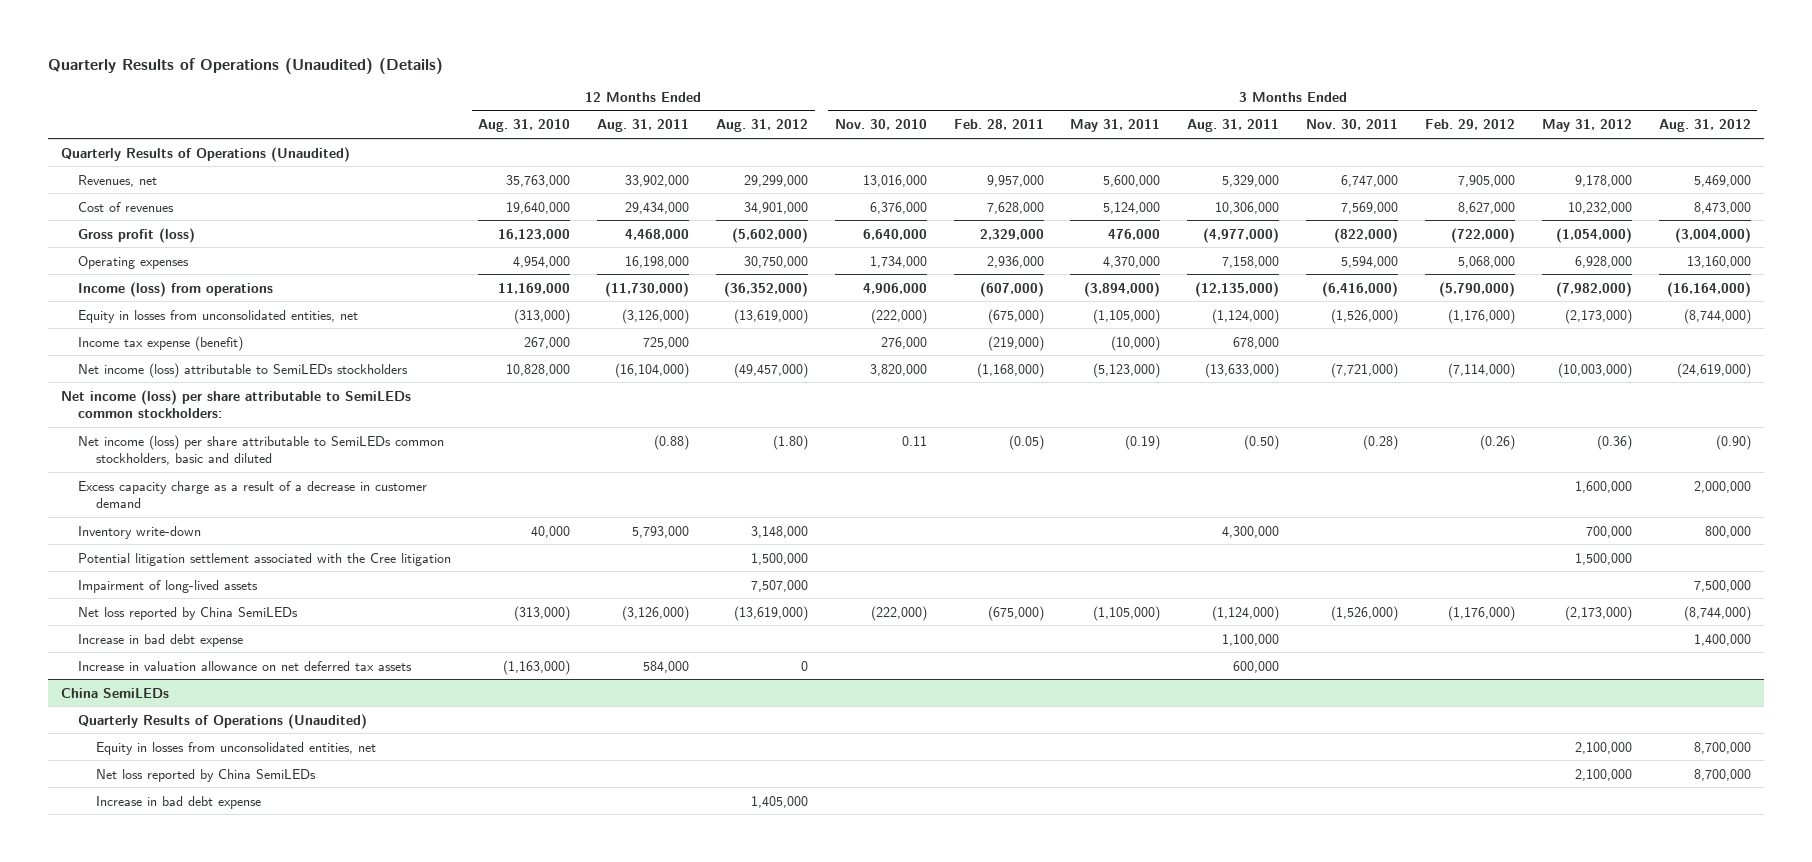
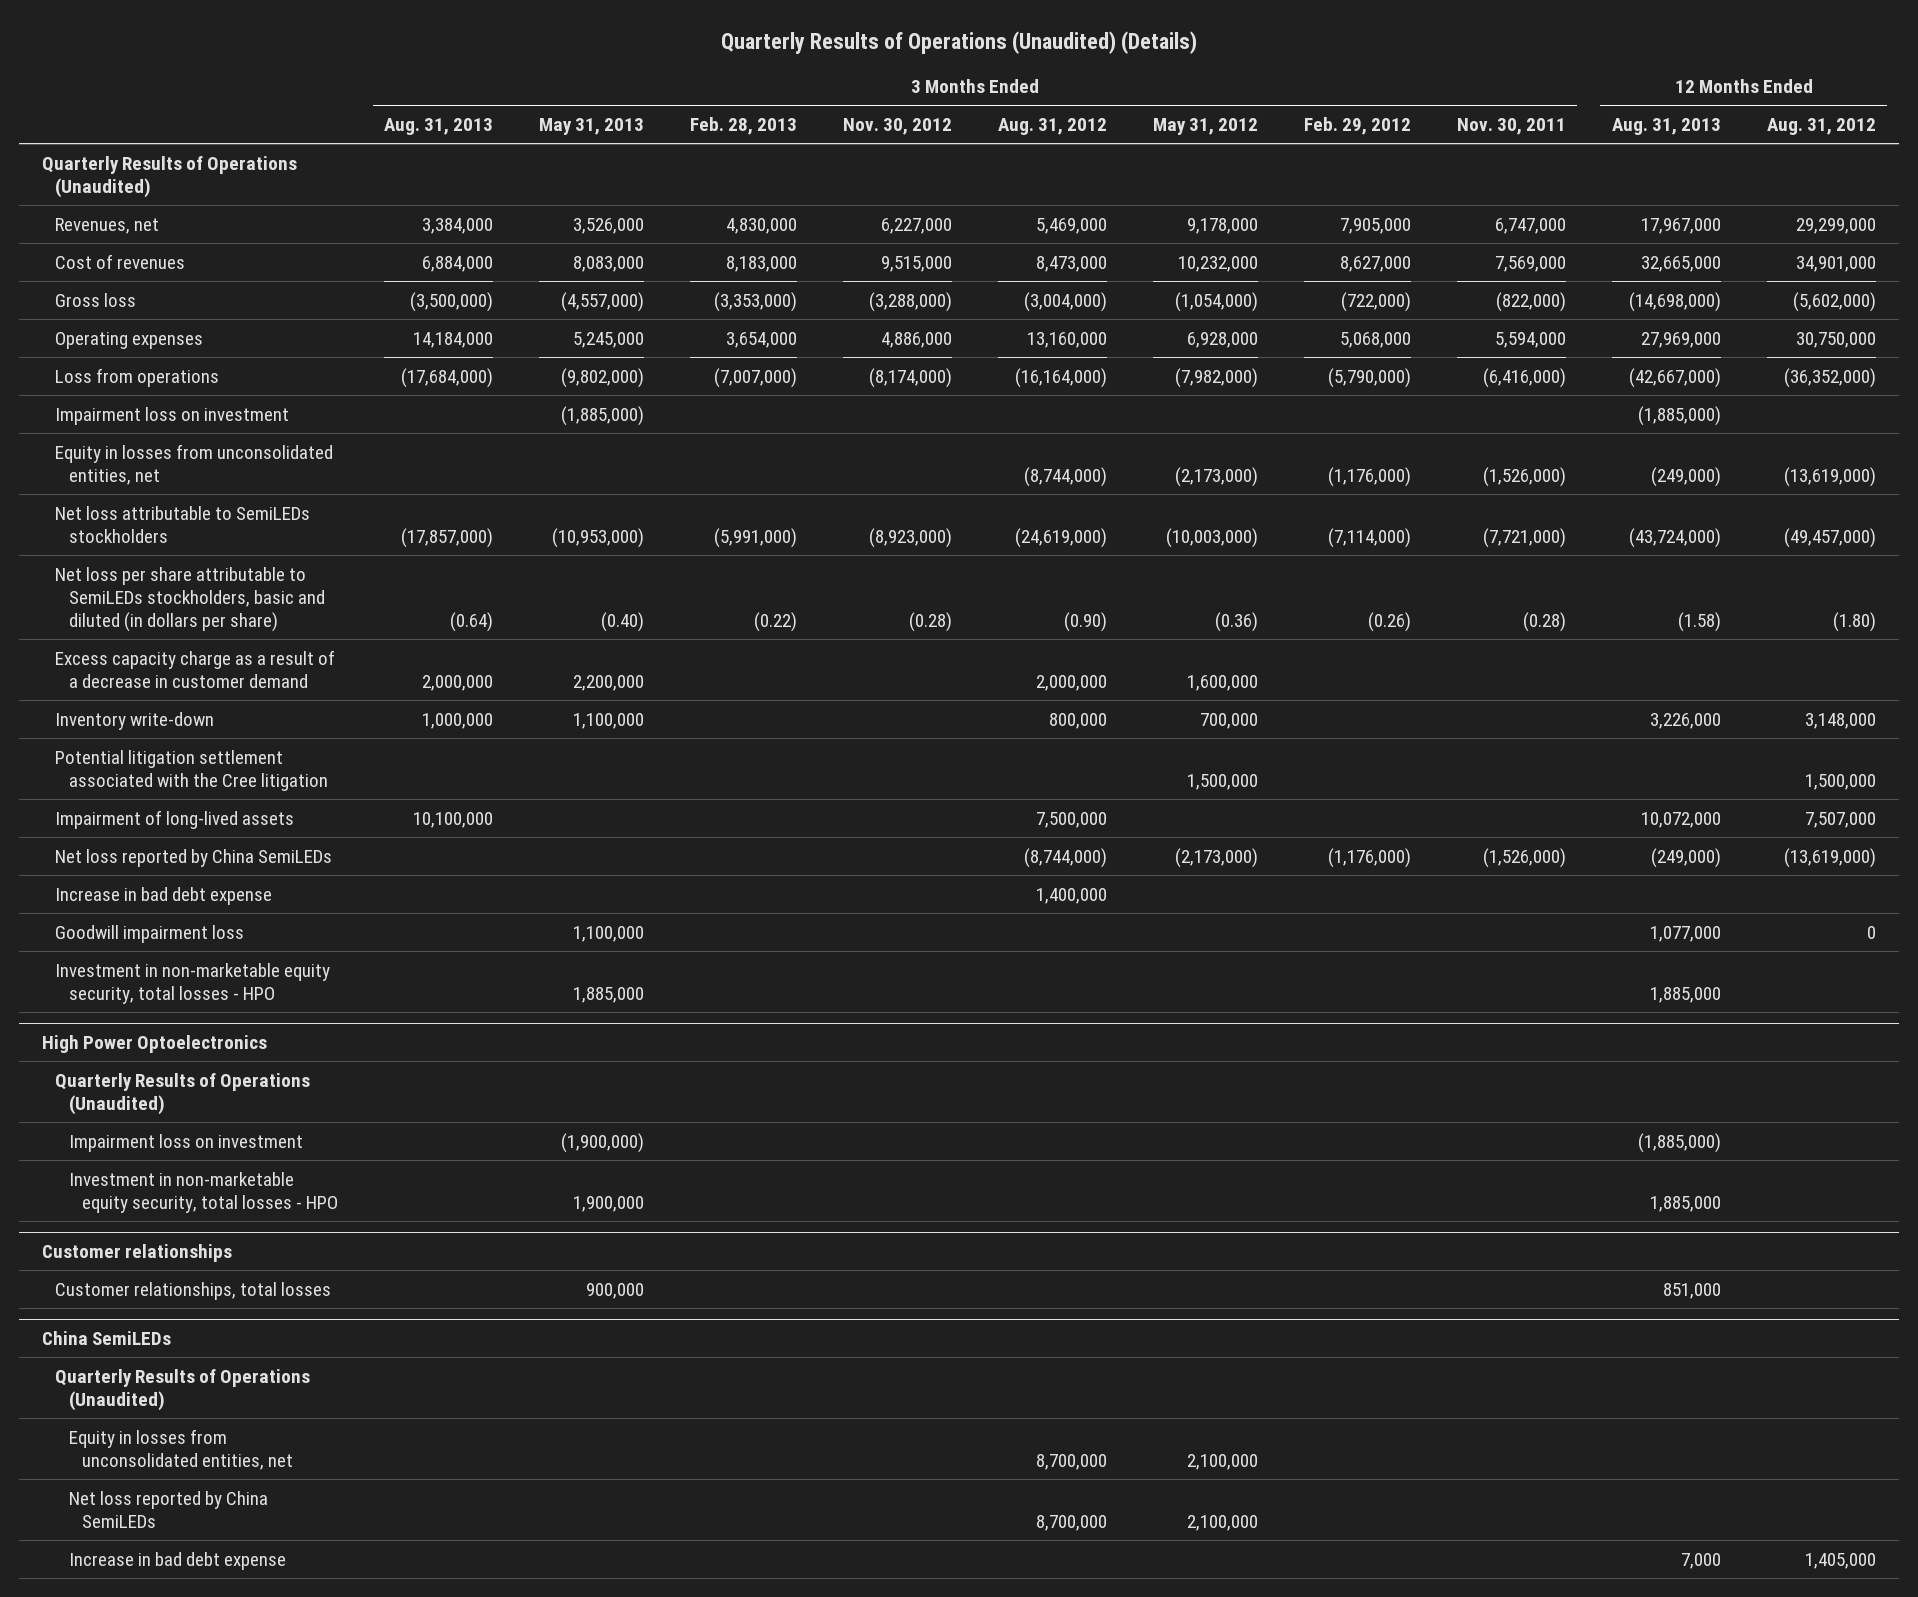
- | 12 Months Ended Aug. 31, 2010 | 12 Months Ended Aug. 31, 2011 | 12 Months Ended Aug. 31, 2012 | 3 Months Ended Nov. 30, 2010 | 3 Months Ended Feb. 28, 2011 | 3 Months Ended May 31, 2011 | 3 Months Ended Aug. 31, 2011 | 3 Months Ended Nov. 30, 2011 | 3 Months Ended Feb. 29, 2012 | 3 Months Ended May 31, 2012 | 3 Months Ended Aug. 31, 2012
+ | 3 Months Ended Aug. 31, 2013 | 3 Months Ended May 31, 2013 | 3 Months Ended Feb. 28, 2013 | 3 Months Ended Nov. 30, 2012 | 3 Months Ended Aug. 31, 2012 | 3 Months Ended May 31, 2012 | 3 Months Ended Feb. 29, 2012 | 3 Months Ended Nov. 30, 2011 | 12 Months Ended Aug. 31, 2013 | 12 Months Ended Aug. 31, 2012
- Gross profit (loss) | 16,123,000 | 4,468,000 | (5,602,000) | 6,640,000 | 2,329,000 | 476,000 | (4,977,000) | (822,000) | (722,000) | (1,054,000) | (3,004,000)
+ Gross loss | (3,500,000) | (4,557,000) | (3,353,000) | (3,288,000) | (3,004,000) | (1,054,000) | (722,000) | (822,000) | (14,698,000) | (5,602,000)
- Income (loss) from operations | 11,169,000 | (11,730,000) | (36,352,000) | 4,906,000 | (607,000) | (3,894,000) | (12,135,000) | (6,416,000) | (5,790,000) | (7,982,000) | (16,164,000)
+ Loss from operations | (17,684,000) | (9,802,000) | (7,007,000) | (8,174,000) | (16,164,000) | (7,982,000) | (5,790,000) | (6,416,000) | (42,667,000) | (36,352,000)
+ Impairment loss on investment | | (1,885,000) | | | | | | | (1,885,000) |
- Income tax expense (benefit) | 267,000 | 725,000 | | 276,000 | (219,000) | (10,000) | 678,000 | | | |
- Net income (loss) attributable to SemiLEDs stockholders | 10,828,000 | (16,104,000) | (49,457,000) | 3,820,000 | (1,168,000) | (5,123,000) | (13,633,000) | (7,721,000) | (7,114,000) | (10,003,000) | (24,619,000)
- Net income (loss) per share attributable to SemiLEDs common stockholders:
- Net income (loss) per share attributable to SemiLEDs common stockholders, basic and diluted | | (0.88) | (1.80) | 0.11 | (0.05) | (0.19) | (0.50) | (0.28) | (0.26) | (0.36) | (0.90)
+ Net loss attributable to SemiLEDs stockholders | (17,857,000) | (10,953,000) | (5,991,000) | (8,923,000) | (24,619,000) | (10,003,000) | (7,114,000) | (7,721,000) | (43,724,000) | (49,457,000)
+ Net loss per share attributable to SemiLEDs stockholders, basic and diluted (in dollars per share) | (0.64) | (0.40) | (0.22) | (0.28) | (0.90) | (0.36) | (0.26) | (0.28) | (1.58) | (1.80)
- Increase in valuation allowance on net deferred tax assets | (1,163,000) | 584,000 | 0 | | | | 600,000 | | | |
+ Goodwill impairment loss | | 1,100,000 | | | | | | | 1,077,000 | 0
+ Investment in non-marketable equity security, total losses - HPO | | 1,885,000 | | | | | | | 1,885,000 |
+ High Power Optoelectronics
+ Quarterly Results of Operations (Unaudited)
+ Impairment loss on investment | | (1,900,000) | | | | | | | (1,885,000) |
+ Investment in non-marketable equity security, total losses - HPO | | 1,900,000 | | | | | | | 1,885,000 |
+ Customer relationships
+ Customer relationships, total losses | | 900,000 | | | | | | | 851,000 |

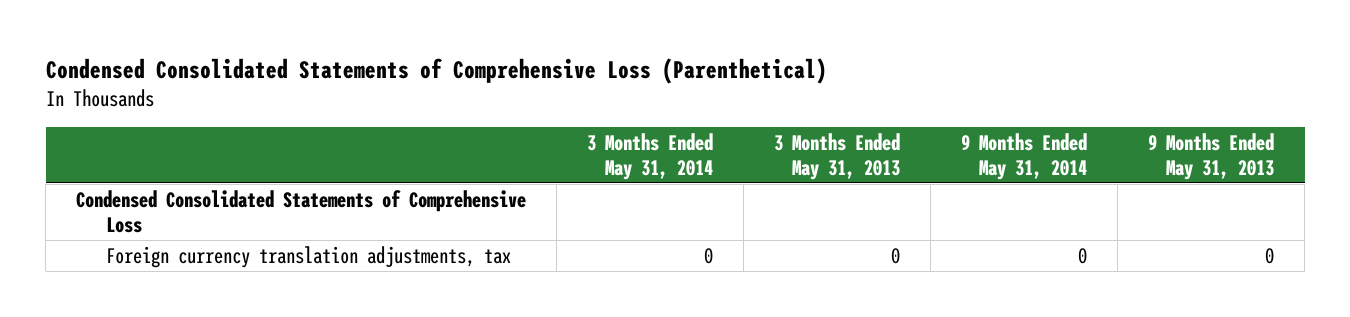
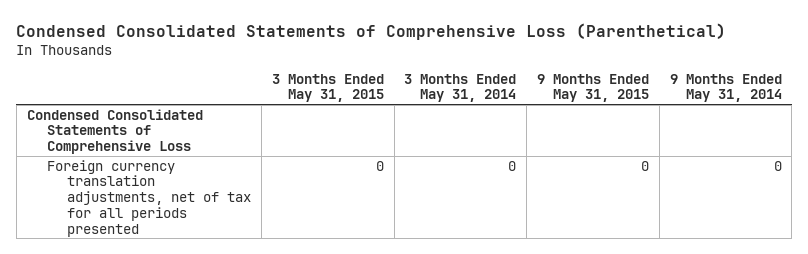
- | 3 Months Ended May 31, 2014 | 3 Months Ended May 31, 2013 | 9 Months Ended May 31, 2014 | 9 Months Ended May 31, 2013
+ | 3 Months Ended May 31, 2015 | 3 Months Ended May 31, 2014 | 9 Months Ended May 31, 2015 | 9 Months Ended May 31, 2014
- Foreign currency translation adjustments, tax | 0 | 0 | 0 | 0
+ Foreign currency translation adjustments, net of tax for all periods presented | 0 | 0 | 0 | 0

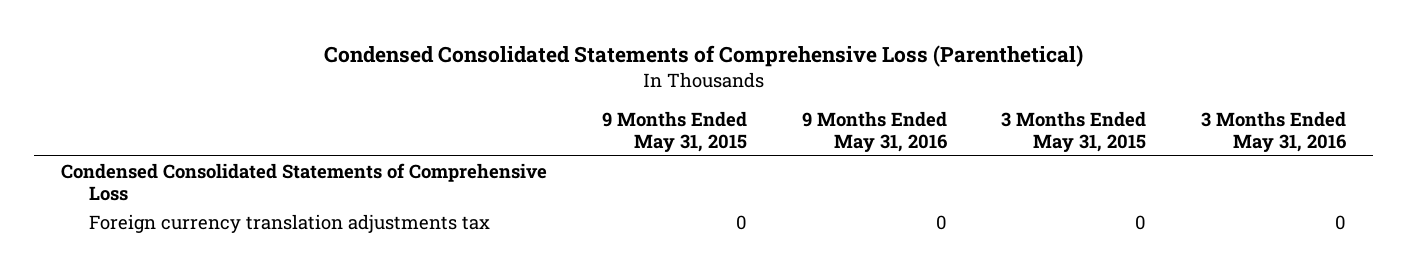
- | 3 Months Ended May 31, 2015 | 3 Months Ended May 31, 2014 | 9 Months Ended May 31, 2015 | 9 Months Ended May 31, 2014
+ | 9 Months Ended May 31, 2015 | 9 Months Ended May 31, 2016 | 3 Months Ended May 31, 2015 | 3 Months Ended May 31, 2016
- Foreign currency translation adjustments, net of tax for all periods presented | 0 | 0 | 0 | 0
+ Foreign currency translation adjustments tax | 0 | 0 | 0 | 0

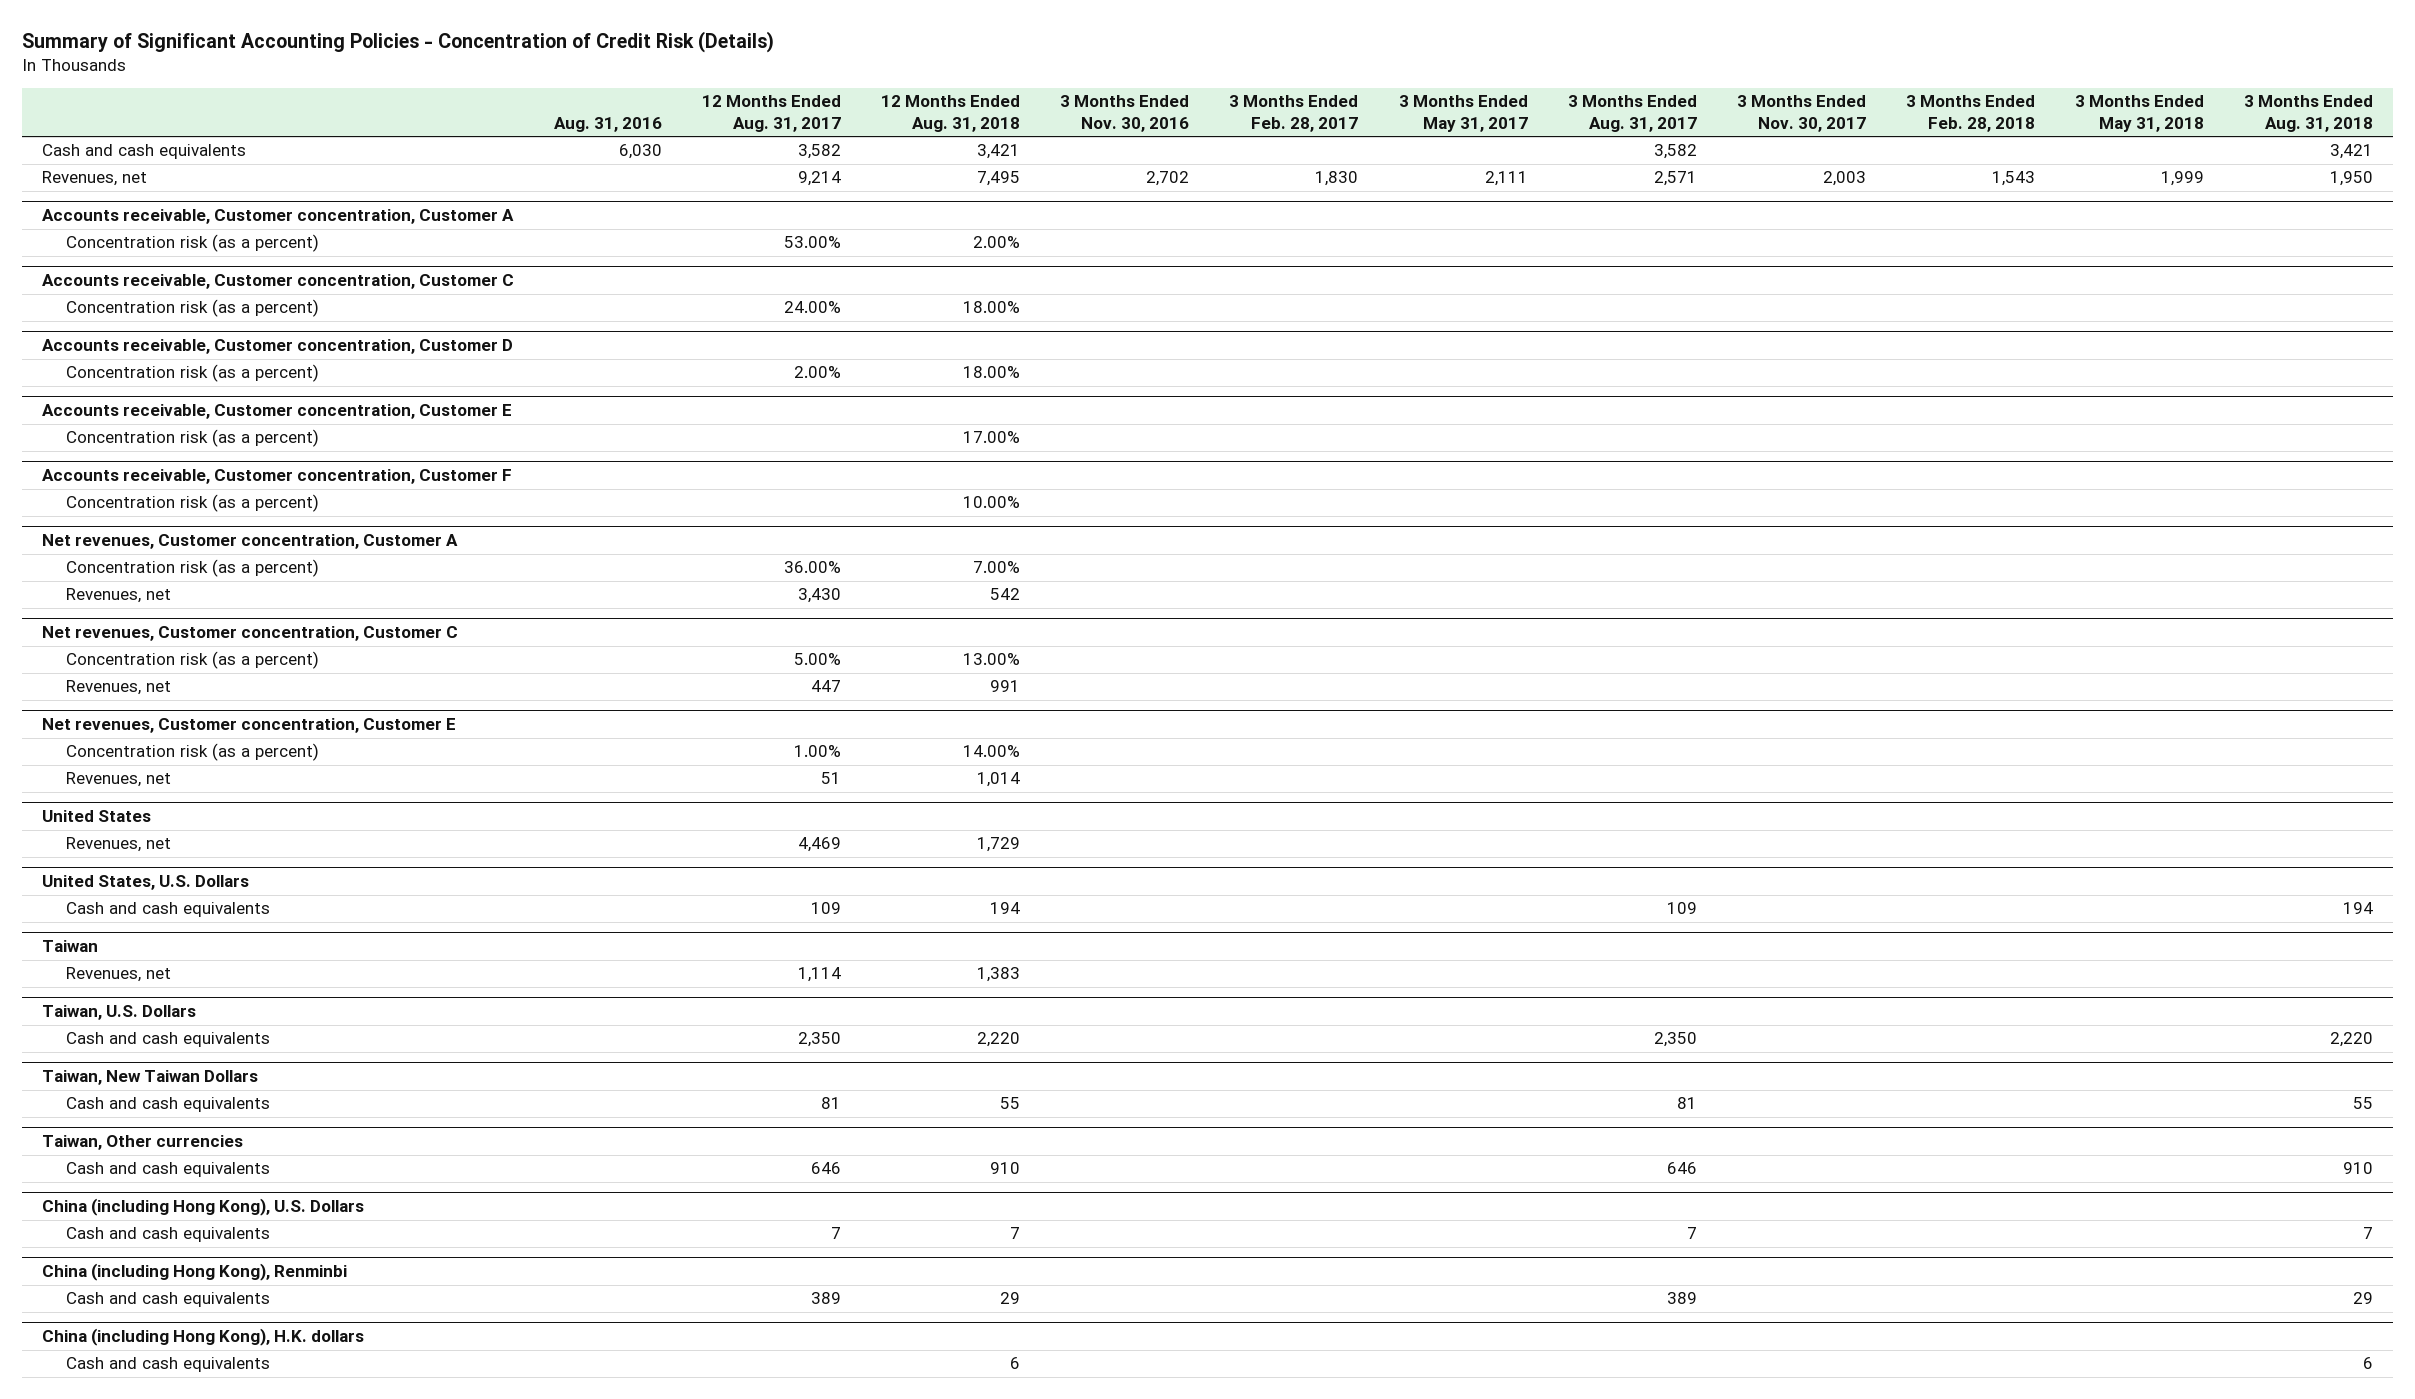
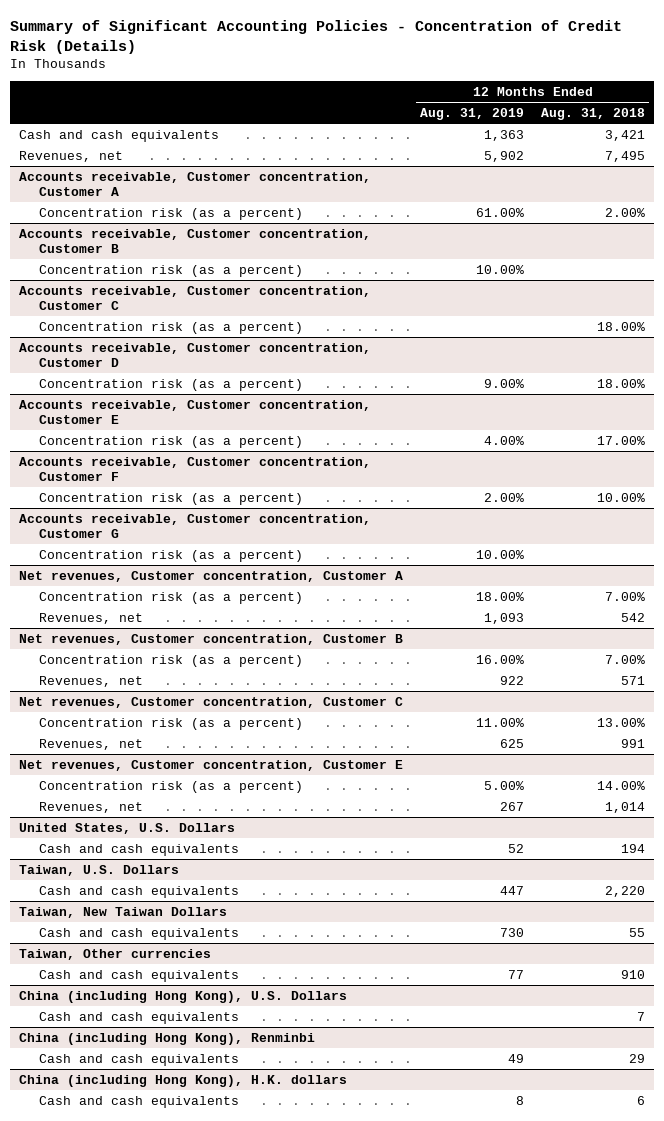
- | Aug. 31, 2016 | 12 Months Ended Aug. 31, 2017 | 12 Months Ended Aug. 31, 2018 | 3 Months Ended Nov. 30, 2016 | 3 Months Ended Feb. 28, 2017 | 3 Months Ended May 31, 2017 | 3 Months Ended Aug. 31, 2017 | 3 Months Ended Nov. 30, 2017 | 3 Months Ended Feb. 28, 2018 | 3 Months Ended May 31, 2018 | 3 Months Ended Aug. 31, 2018
+ | 12 Months Ended Aug. 31, 2019 | 12 Months Ended Aug. 31, 2018
+ Accounts receivable, Customer concentration, Customer B
+ Concentration risk (as a percent) | 10.00% |
+ Accounts receivable, Customer concentration, Customer G
+ Concentration risk (as a percent) | 10.00% |
+ Net revenues, Customer concentration, Customer B
+ Concentration risk (as a percent) | 16.00% | 7.00%
+ Revenues, net | 922 | 571
- United States
- Revenues, net | | 4,469 | 1,729 | | | | | | | |
- Taiwan
- Revenues, net | | 1,114 | 1,383 | | | | | | | |

